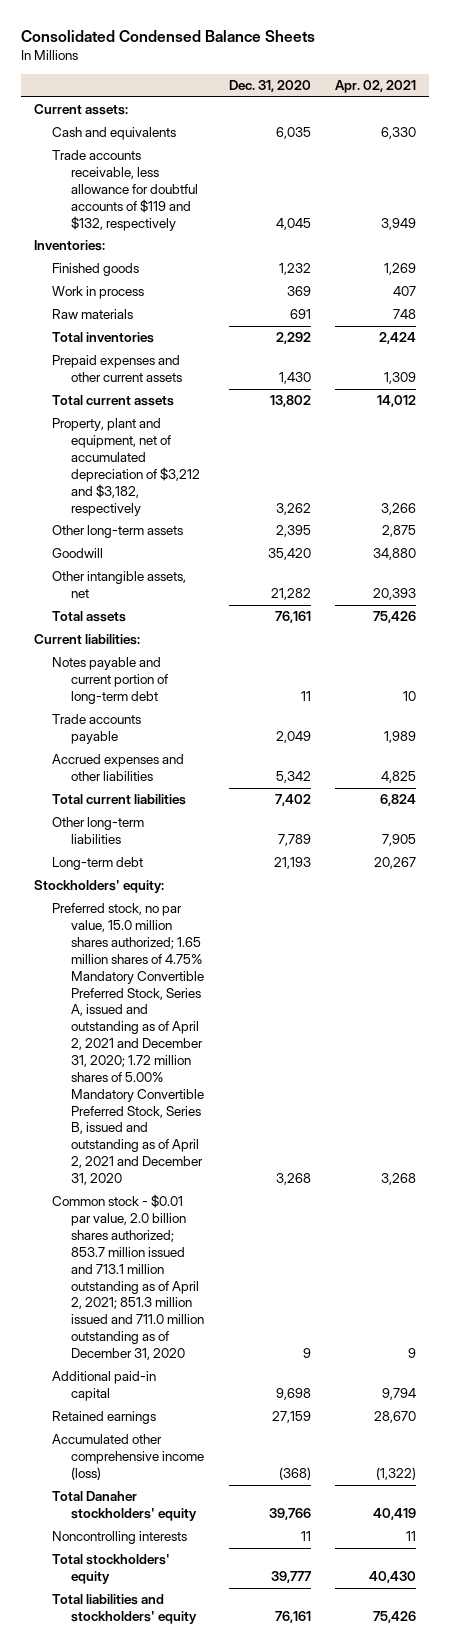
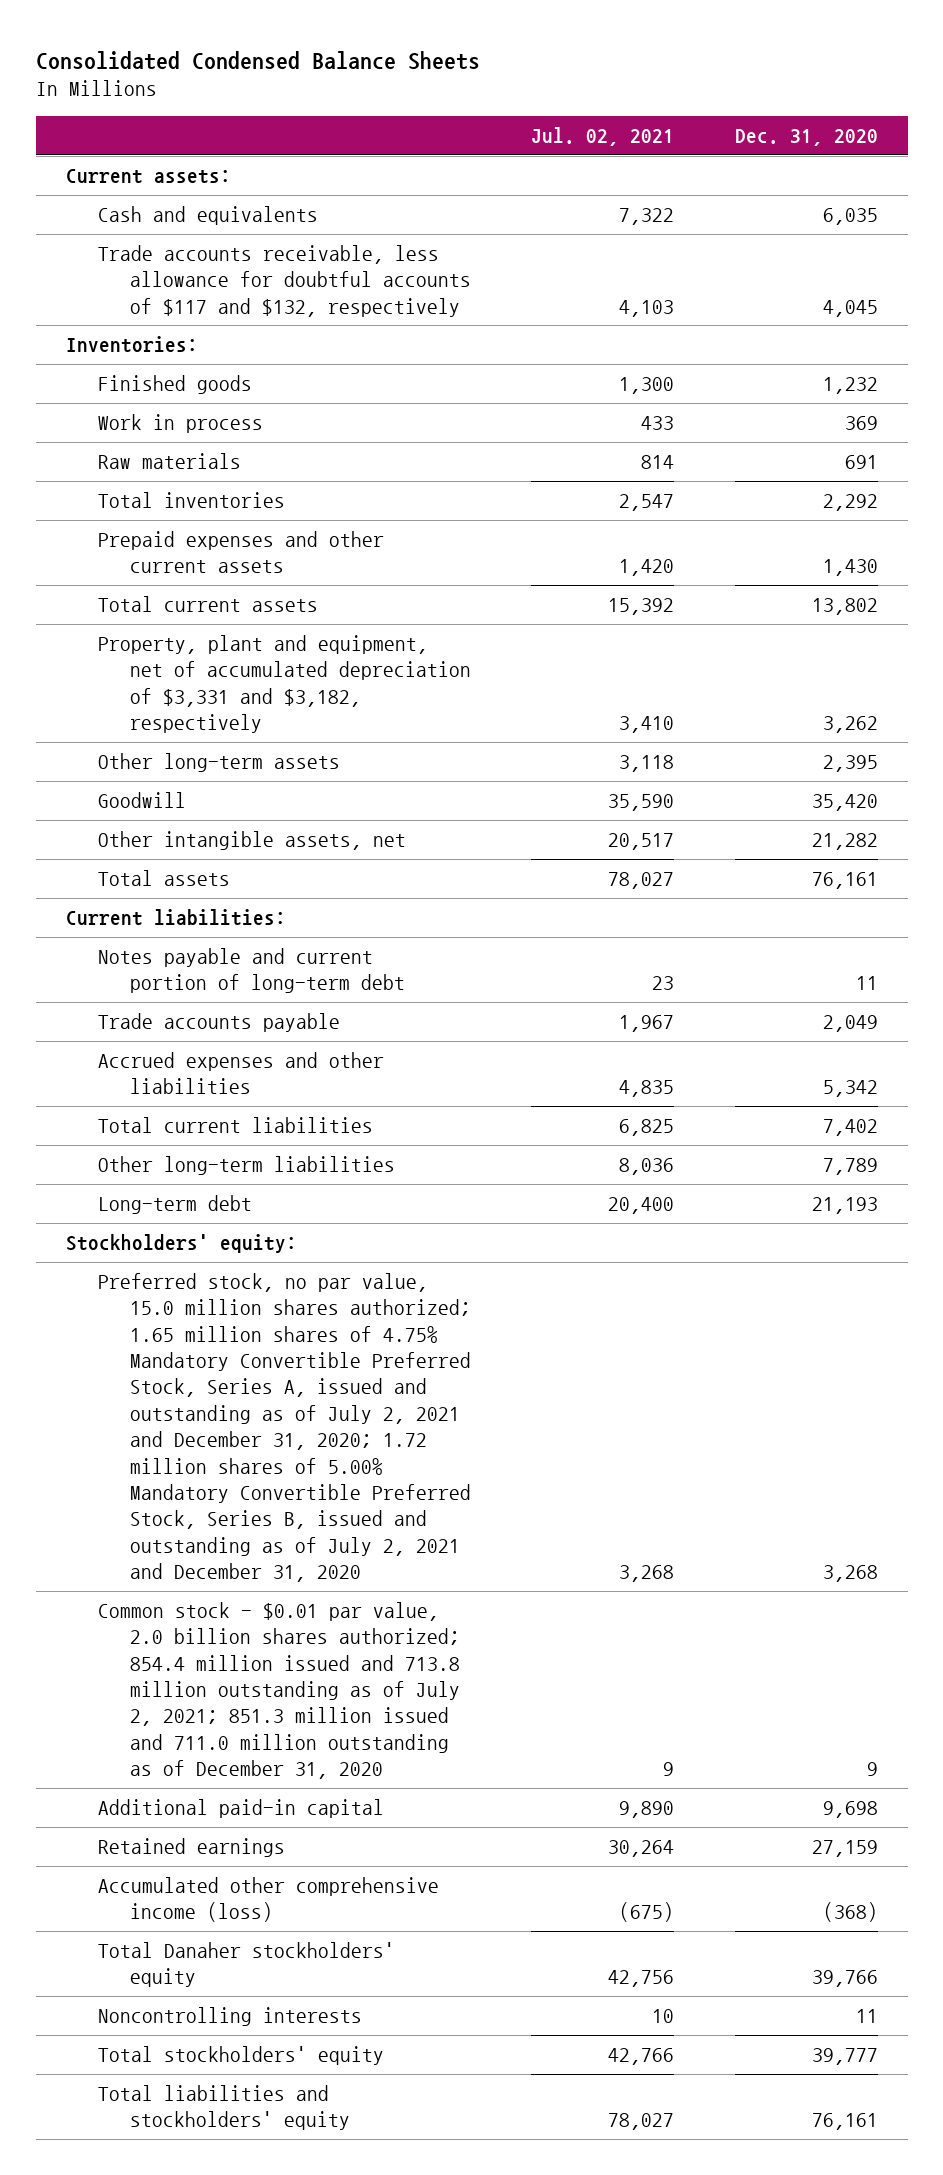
- | Dec. 31, 2020 | Apr. 02, 2021
+ | Jul. 02, 2021 | Dec. 31, 2020
- Trade accounts receivable, less allowance for doubtful accounts of $119 and $132, respectively | 4,045 | 3,949
+ Trade accounts receivable, less allowance for doubtful accounts of $117 and $132, respectively | 4,103 | 4,045
- Property, plant and equipment, net of accumulated depreciation of $3,212 and $3,182, respectively | 3,262 | 3,266
+ Property, plant and equipment, net of accumulated depreciation of $3,331 and $3,182, respectively | 3,410 | 3,262
- Preferred stock, no par value, 15.0 million shares authorized; 1.65 million shares of 4.75% Mandatory Convertible Preferred Stock, Series A, issued and outstanding as of April 2, 2021 and December 31, 2020; 1.72 million shares of 5.00% Mandatory Convertible Preferred Stock, Series B, issued and outstanding as of April 2, 2021 and December 31, 2020 | 3,268 | 3,268
- Common stock - $0.01 par value, 2.0 billion shares authorized; 853.7 million issued and 713.1 million outstanding as of April 2, 2021; 851.3 million issued and 711.0 million outstanding as of December 31, 2020 | 9 | 9
+ Preferred stock, no par value, 15.0 million shares authorized; 1.65 million shares of 4.75% Mandatory Convertible Preferred Stock, Series A, issued and outstanding as of July 2, 2021 and December 31, 2020; 1.72 million shares of 5.00% Mandatory Convertible Preferred Stock, Series B, issued and outstanding as of July 2, 2021 and December 31, 2020 | 3,268 | 3,268
+ Common stock - $0.01 par value, 2.0 billion shares authorized; 854.4 million issued and 713.8 million outstanding as of July 2, 2021; 851.3 million issued and 711.0 million outstanding as of December 31, 2020 | 9 | 9

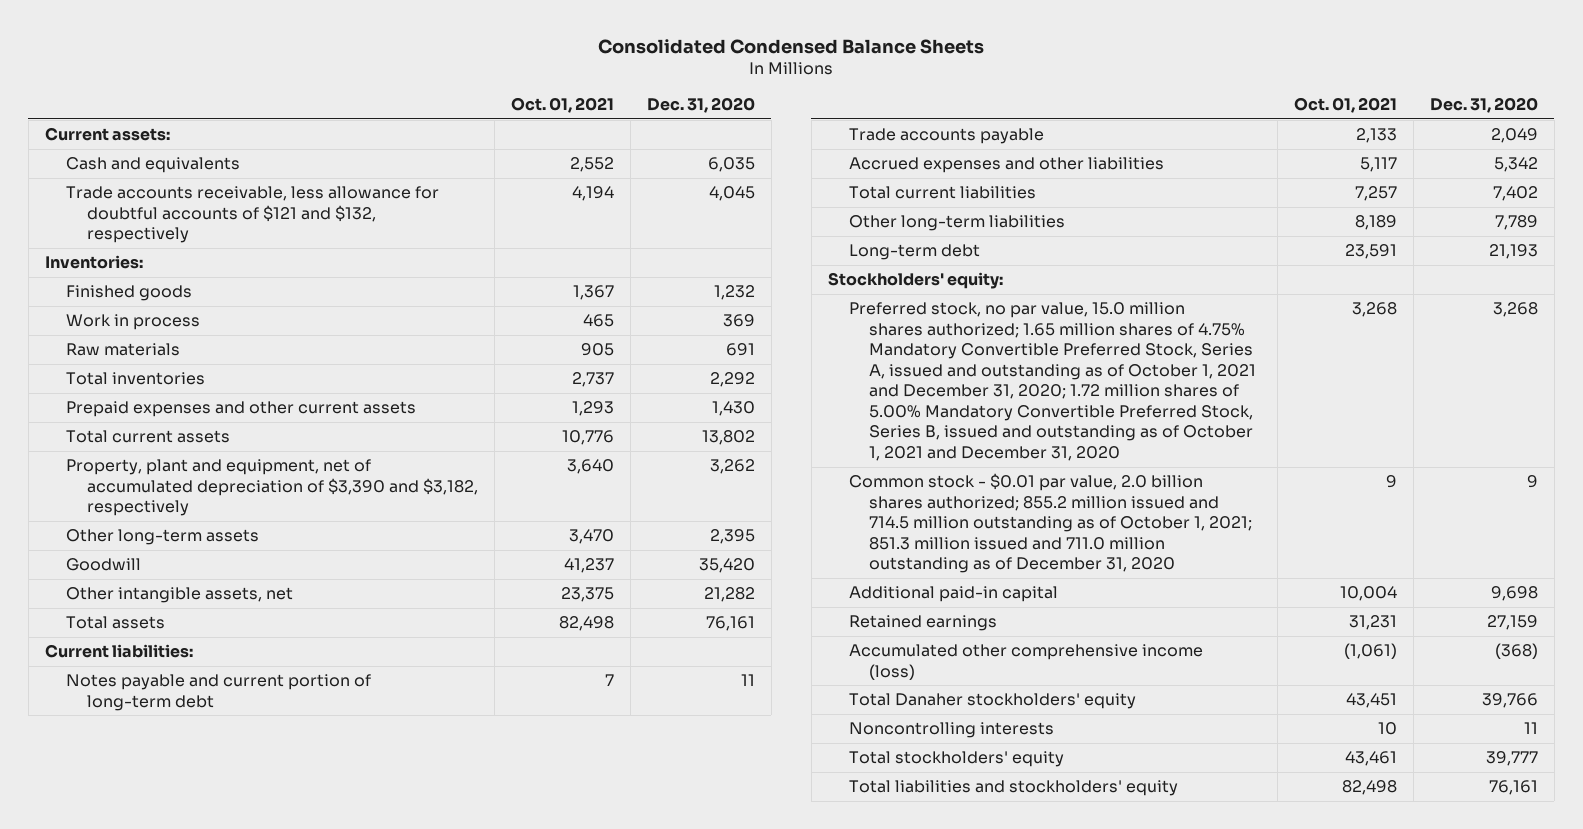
- | Jul. 02, 2021 | Dec. 31, 2020
+ | Oct. 01, 2021 | Dec. 31, 2020
- Trade accounts receivable, less allowance for doubtful accounts of $117 and $132, respectively | 4,103 | 4,045
+ Trade accounts receivable, less allowance for doubtful accounts of $121 and $132, respectively | 4,194 | 4,045
- Property, plant and equipment, net of accumulated depreciation of $3,331 and $3,182, respectively | 3,410 | 3,262
+ Property, plant and equipment, net of accumulated depreciation of $3,390 and $3,182, respectively | 3,640 | 3,262
- Preferred stock, no par value, 15.0 million shares authorized; 1.65 million shares of 4.75% Mandatory Convertible Preferred Stock, Series A, issued and outstanding as of July 2, 2021 and December 31, 2020; 1.72 million shares of 5.00% Mandatory Convertible Preferred Stock, Series B, issued and outstanding as of July 2, 2021 and December 31, 2020 | 3,268 | 3,268
- Common stock - $0.01 par value, 2.0 billion shares authorized; 854.4 million issued and 713.8 million outstanding as of July 2, 2021; 851.3 million issued and 711.0 million outstanding as of December 31, 2020 | 9 | 9
+ Preferred stock, no par value, 15.0 million shares authorized; 1.65 million shares of 4.75% Mandatory Convertible Preferred Stock, Series A, issued and outstanding as of October 1, 2021 and December 31, 2020; 1.72 million shares of 5.00% Mandatory Convertible Preferred Stock, Series B, issued and outstanding as of October 1, 2021 and December 31, 2020 | 3,268 | 3,268
+ Common stock - $0.01 par value, 2.0 billion shares authorized; 855.2 million issued and 714.5 million outstanding as of October 1, 2021; 851.3 million issued and 711.0 million outstanding as of December 31, 2020 | 9 | 9

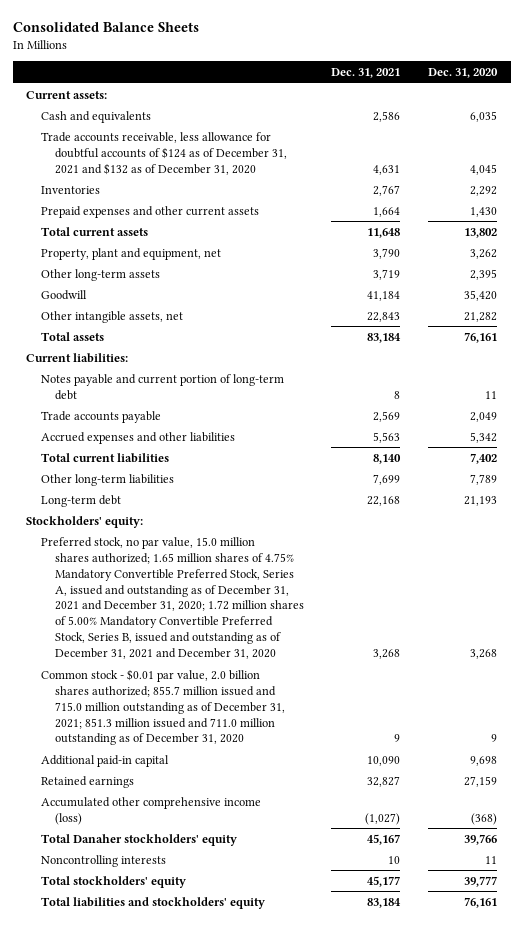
- Consolidated Condensed Balance Sheets
+ Consolidated Balance Sheets
- | Oct. 01, 2021 | Dec. 31, 2020
+ | Dec. 31, 2021 | Dec. 31, 2020
- Trade accounts receivable, less allowance for doubtful accounts of $121 and $132, respectively | 4,194 | 4,045
- Inventories:
- Finished goods | 1,367 | 1,232
- Work in process | 465 | 369
- Raw materials | 905 | 691
- Total inventories | 2,737 | 2,292
+ Trade accounts receivable, less allowance for doubtful accounts of $124 as of December 31, 2021 and $132 as of December 31, 2020 | 4,631 | 4,045
+ Inventories | 2,767 | 2,292
- Property, plant and equipment, net of accumulated depreciation of $3,390 and $3,182, respectively | 3,640 | 3,262
+ Property, plant and equipment, net | 3,790 | 3,262
- Preferred stock, no par value, 15.0 million shares authorized; 1.65 million shares of 4.75% Mandatory Convertible Preferred Stock, Series A, issued and outstanding as of October 1, 2021 and December 31, 2020; 1.72 million shares of 5.00% Mandatory Convertible Preferred Stock, Series B, issued and outstanding as of October 1, 2021 and December 31, 2020 | 3,268 | 3,268
- Common stock - $0.01 par value, 2.0 billion shares authorized; 855.2 million issued and 714.5 million outstanding as of October 1, 2021; 851.3 million issued and 711.0 million outstanding as of December 31, 2020 | 9 | 9
+ Preferred stock, no par value, 15.0 million shares authorized; 1.65 million shares of 4.75% Mandatory Convertible Preferred Stock, Series A, issued and outstanding as of December 31, 2021 and December 31, 2020; 1.72 million shares of 5.00% Mandatory Convertible Preferred Stock, Series B, issued and outstanding as of December 31, 2021 and December 31, 2020 | 3,268 | 3,268
+ Common stock - $0.01 par value, 2.0 billion shares authorized; 855.7 million issued and 715.0 million outstanding as of December 31, 2021; 851.3 million issued and 711.0 million outstanding as of December 31, 2020 | 9 | 9

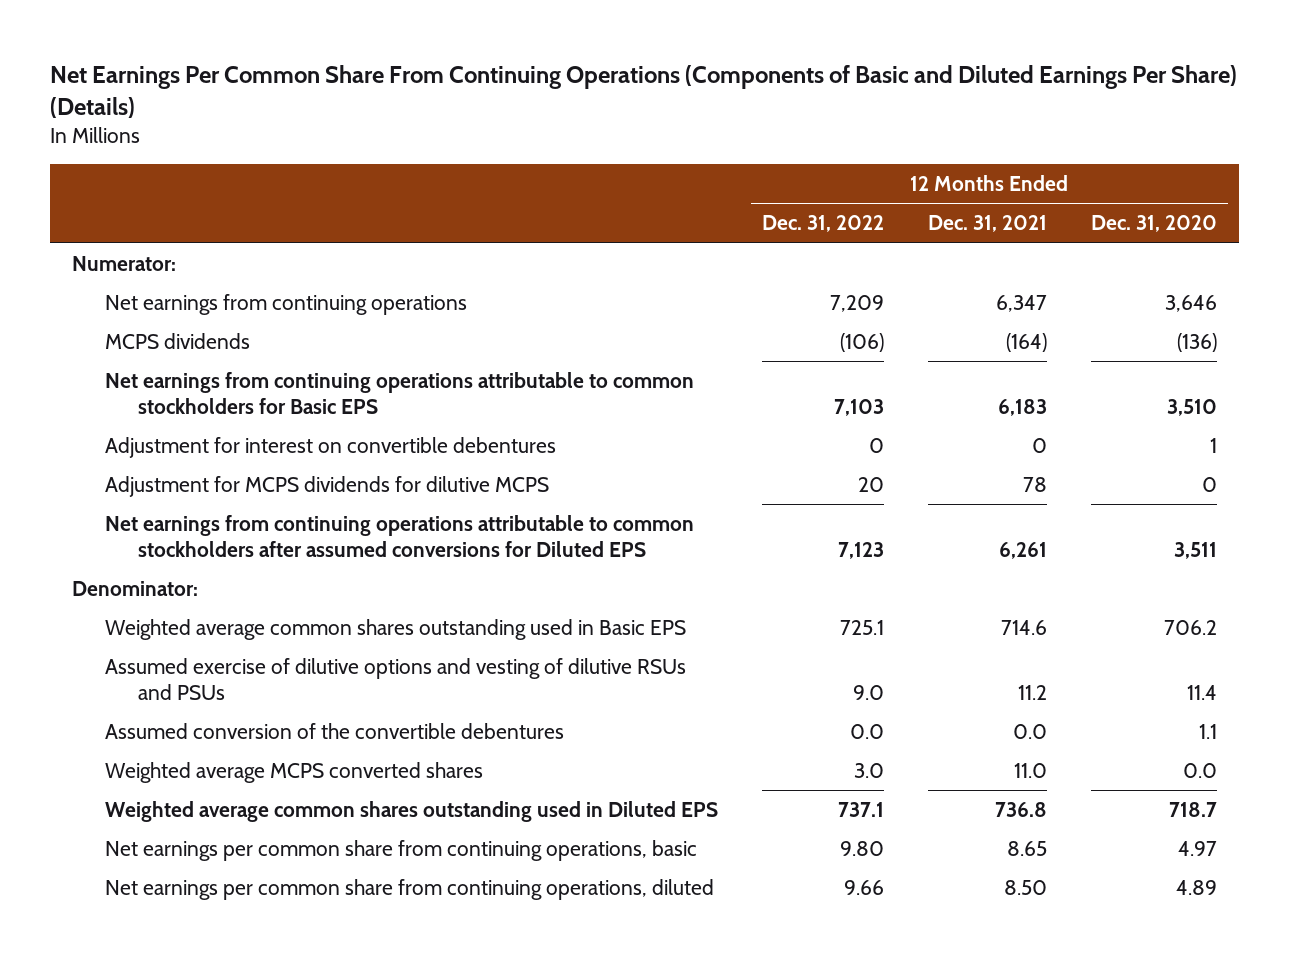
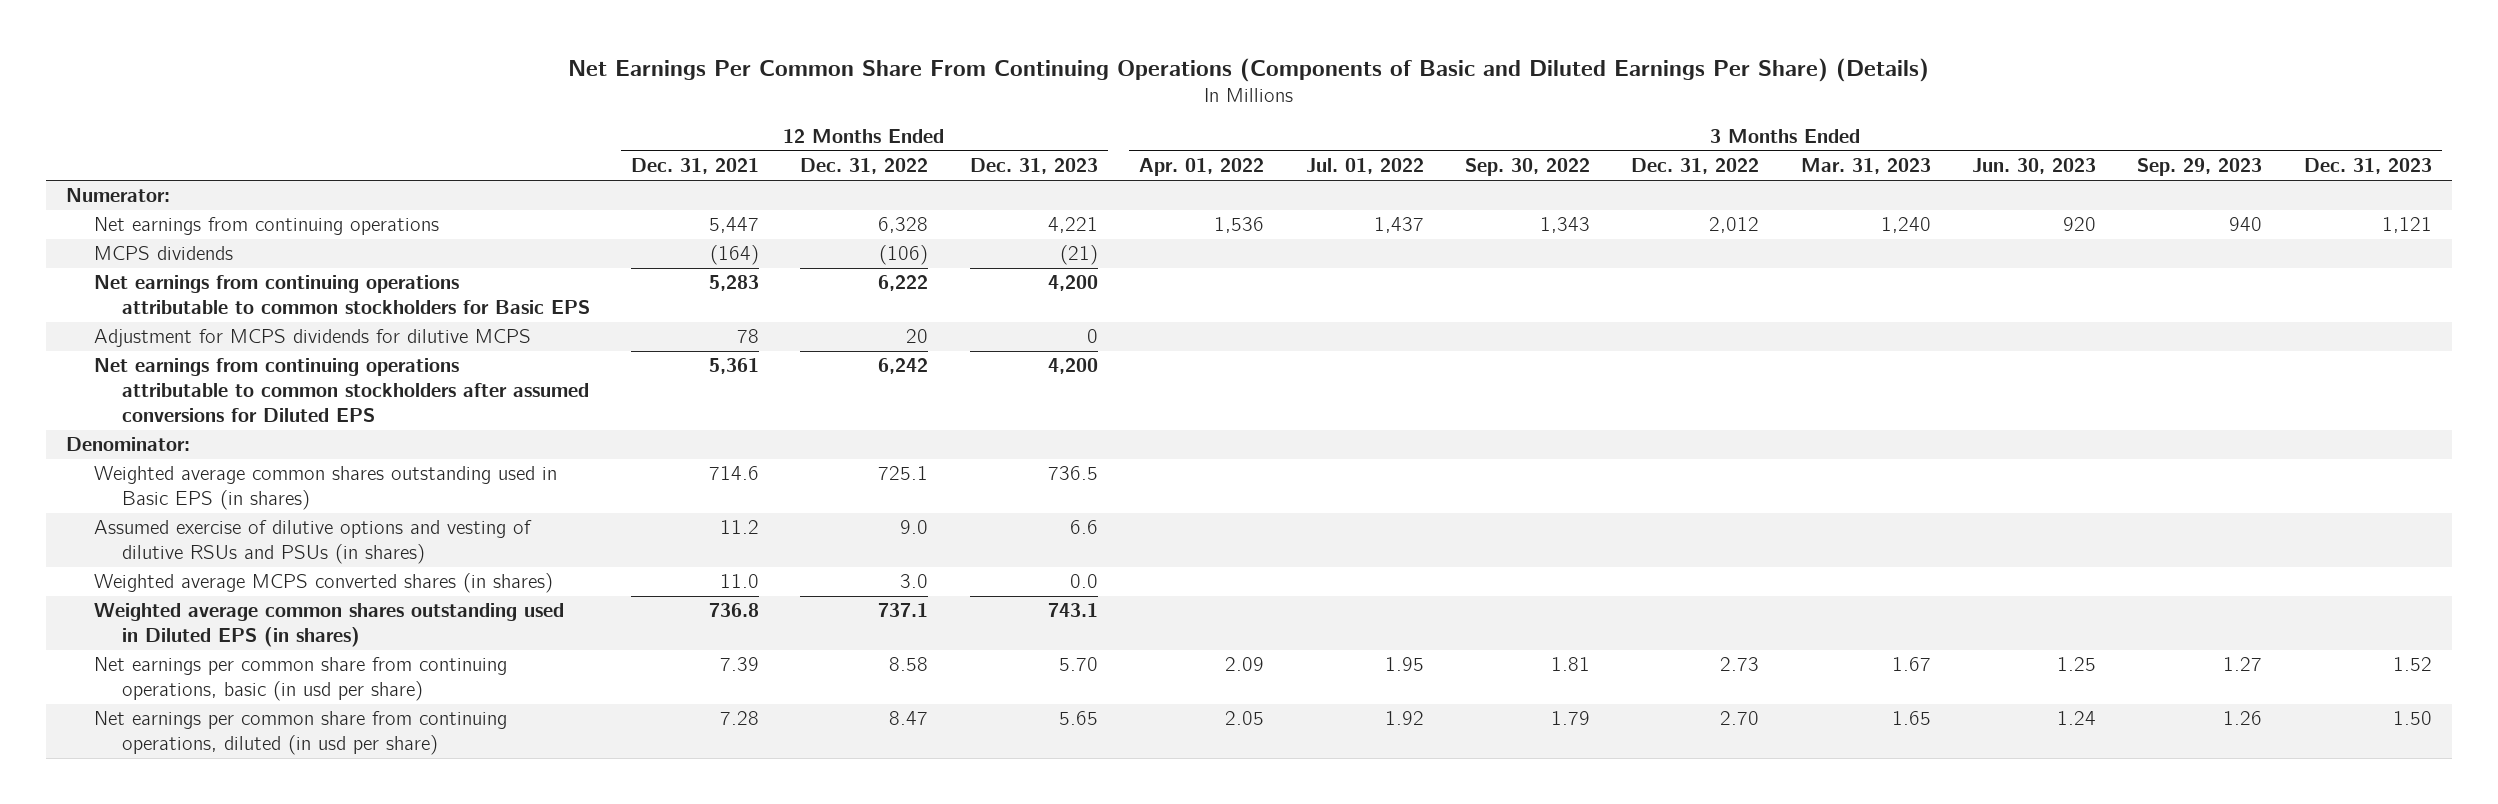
- | 12 Months Ended Dec. 31, 2022 | 12 Months Ended Dec. 31, 2021 | 12 Months Ended Dec. 31, 2020
+ | 12 Months Ended Dec. 31, 2021 | 12 Months Ended Dec. 31, 2022 | 12 Months Ended Dec. 31, 2023 | 3 Months Ended Apr. 01, 2022 | 3 Months Ended Jul. 01, 2022 | 3 Months Ended Sep. 30, 2022 | 3 Months Ended Dec. 31, 2022 | 3 Months Ended Mar. 31, 2023 | 3 Months Ended Jun. 30, 2023 | 3 Months Ended Sep. 29, 2023 | 3 Months Ended Dec. 31, 2023
- Net earnings from continuing operations | 7,209 | 6,347 | 3,646
+ Net earnings from continuing operations | 5,447 | 6,328 | 4,221 | 1,536 | 1,437 | 1,343 | 2,012 | 1,240 | 920 | 940 | 1,121
- Net earnings from continuing operations attributable to common stockholders for Basic EPS | 7,103 | 6,183 | 3,510
- Adjustment for interest on convertible debentures | 0 | 0 | 1
+ Net earnings from continuing operations attributable to common stockholders for Basic EPS | 5,283 | 6,222 | 4,200 | | | | | | | |
- Net earnings from continuing operations attributable to common stockholders after assumed conversions for Diluted EPS | 7,123 | 6,261 | 3,511
+ Net earnings from continuing operations attributable to common stockholders after assumed conversions for Diluted EPS | 5,361 | 6,242 | 4,200 | | | | | | | |
- Weighted average common shares outstanding used in Basic EPS | 725.1 | 714.6 | 706.2
- Assumed exercise of dilutive options and vesting of dilutive RSUs and PSUs | 9.0 | 11.2 | 11.4
- Assumed conversion of the convertible debentures | 0.0 | 0.0 | 1.1
- Weighted average MCPS converted shares | 3.0 | 11.0 | 0.0
- Weighted average common shares outstanding used in Diluted EPS | 737.1 | 736.8 | 718.7
- Net earnings per common share from continuing operations, basic | 9.80 | 8.65 | 4.97
- Net earnings per common share from continuing operations, diluted | 9.66 | 8.50 | 4.89
+ Weighted average common shares outstanding used in Basic EPS (in shares) | 714.6 | 725.1 | 736.5 | | | | | | | |
+ Assumed exercise of dilutive options and vesting of dilutive RSUs and PSUs (in shares) | 11.2 | 9.0 | 6.6 | | | | | | | |
+ Weighted average MCPS converted shares (in shares) | 11.0 | 3.0 | 0.0 | | | | | | | |
+ Weighted average common shares outstanding used in Diluted EPS (in shares) | 736.8 | 737.1 | 743.1 | | | | | | | |
+ Net earnings per common share from continuing operations, basic (in usd per share) | 7.39 | 8.58 | 5.70 | 2.09 | 1.95 | 1.81 | 2.73 | 1.67 | 1.25 | 1.27 | 1.52
+ Net earnings per common share from continuing operations, diluted (in usd per share) | 7.28 | 8.47 | 5.65 | 2.05 | 1.92 | 1.79 | 2.70 | 1.65 | 1.24 | 1.26 | 1.50

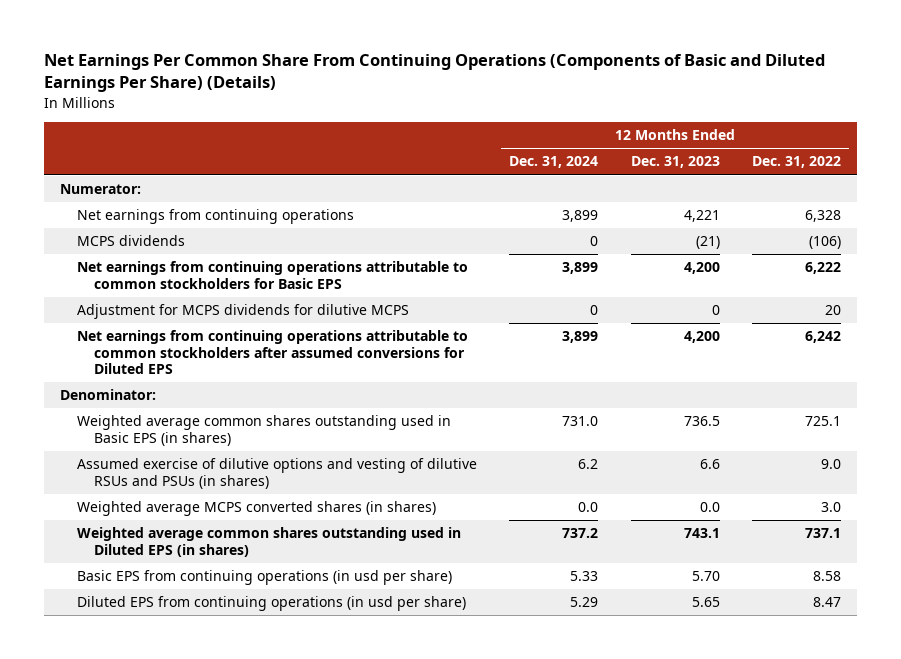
- | 12 Months Ended Dec. 31, 2021 | 12 Months Ended Dec. 31, 2022 | 12 Months Ended Dec. 31, 2023 | 3 Months Ended Apr. 01, 2022 | 3 Months Ended Jul. 01, 2022 | 3 Months Ended Sep. 30, 2022 | 3 Months Ended Dec. 31, 2022 | 3 Months Ended Mar. 31, 2023 | 3 Months Ended Jun. 30, 2023 | 3 Months Ended Sep. 29, 2023 | 3 Months Ended Dec. 31, 2023
+ | 12 Months Ended Dec. 31, 2024 | 12 Months Ended Dec. 31, 2023 | 12 Months Ended Dec. 31, 2022
- Net earnings per common share from continuing operations, basic (in usd per share) | 7.39 | 8.58 | 5.70 | 2.09 | 1.95 | 1.81 | 2.73 | 1.67 | 1.25 | 1.27 | 1.52
- Net earnings per common share from continuing operations, diluted (in usd per share) | 7.28 | 8.47 | 5.65 | 2.05 | 1.92 | 1.79 | 2.70 | 1.65 | 1.24 | 1.26 | 1.50
+ Basic EPS from continuing operations (in usd per share) | 5.33 | 5.70 | 8.58
+ Diluted EPS from continuing operations (in usd per share) | 5.29 | 5.65 | 8.47

